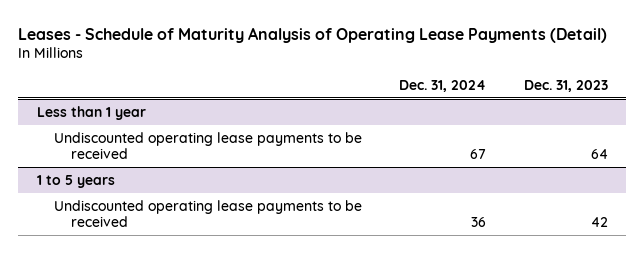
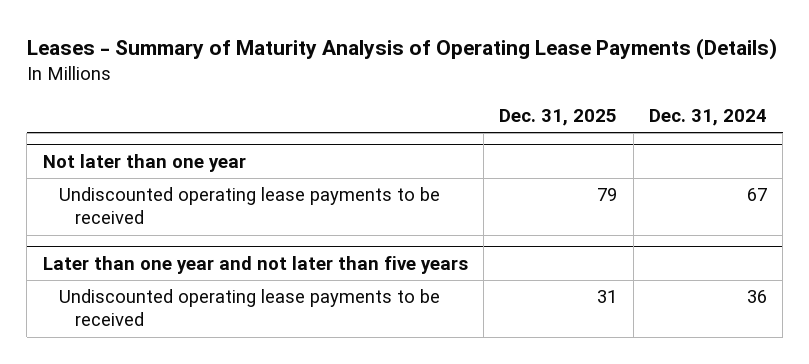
- Leases - Schedule of Maturity Analysis of Operating Lease Payments (Detail)
+ Leases - Summary of Maturity Analysis of Operating Lease Payments (Details)
- | Dec. 31, 2024 | Dec. 31, 2023
+ | Dec. 31, 2025 | Dec. 31, 2024
- Less than 1 year
+ Not later than one year
- 1 to 5 years
+ Later than one year and not later than five years

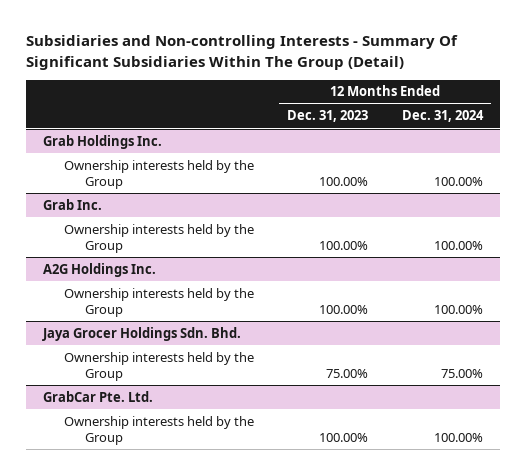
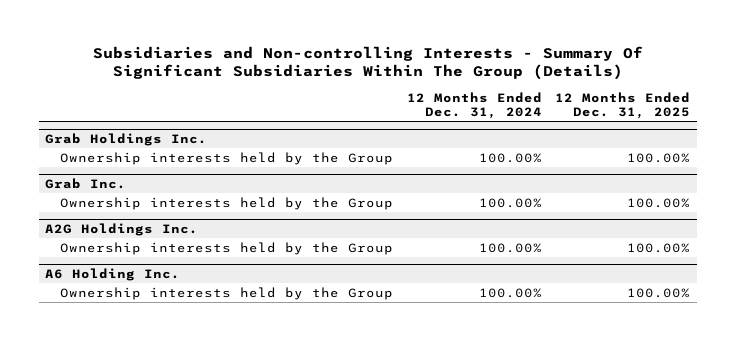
- Subsidiaries and Non-controlling Interests - Summary Of Significant Subsidiaries Within The Group (Detail)
+ Subsidiaries and Non-controlling Interests - Summary Of Significant Subsidiaries Within The Group (Details)
- | 12 Months Ended Dec. 31, 2023 | 12 Months Ended Dec. 31, 2024
+ | 12 Months Ended Dec. 31, 2024 | 12 Months Ended Dec. 31, 2025
- Jaya Grocer Holdings Sdn. Bhd.
- Ownership interests held by the Group | 75.00% | 75.00%
- GrabCar Pte. Ltd.
+ A6 Holding Inc.

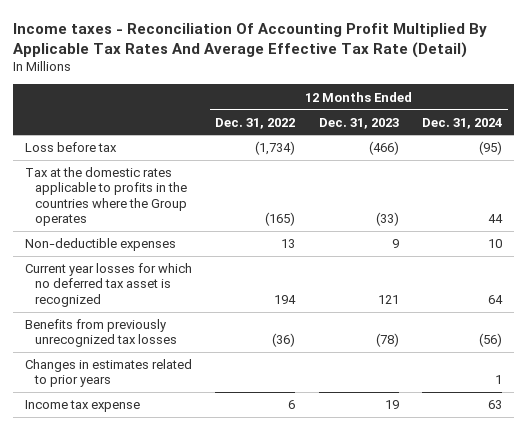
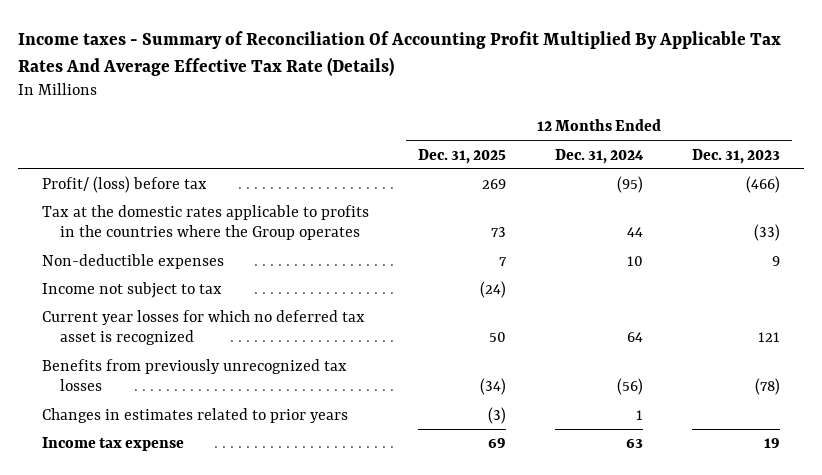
- Income taxes - Reconciliation Of Accounting Profit Multiplied By Applicable Tax Rates And Average Effective Tax Rate (Detail)
+ Income taxes - Summary of Reconciliation Of Accounting Profit Multiplied By Applicable Tax Rates And Average Effective Tax Rate (Details)
- | 12 Months Ended Dec. 31, 2022 | 12 Months Ended Dec. 31, 2023 | 12 Months Ended Dec. 31, 2024
+ | 12 Months Ended Dec. 31, 2025 | 12 Months Ended Dec. 31, 2024 | 12 Months Ended Dec. 31, 2023
- Loss before tax | (1,734) | (466) | (95)
+ Profit/ (loss) before tax | 269 | (95) | (466)
+ Income not subject to tax | (24) | |

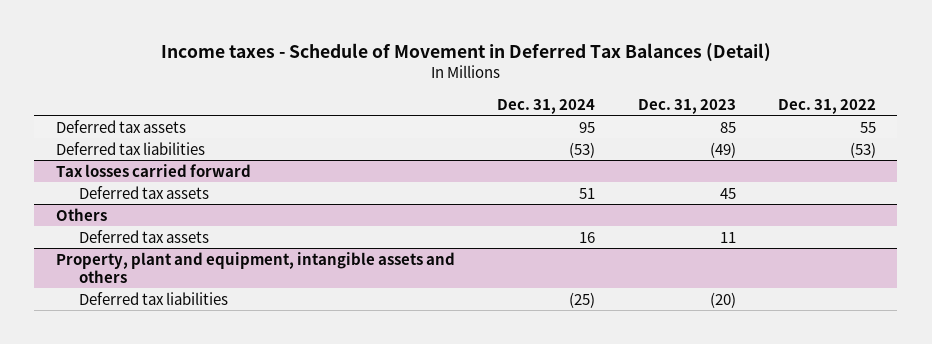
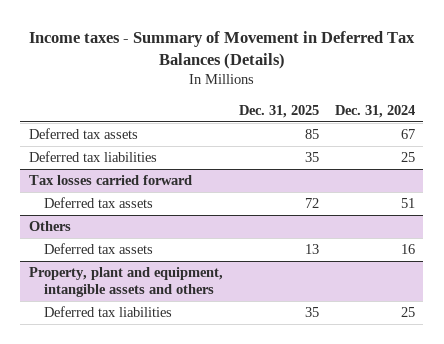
- Income taxes - Schedule of Movement in Deferred Tax Balances (Detail)
+ Income taxes - Summary of Movement in Deferred Tax Balances (Details)
- | Dec. 31, 2024 | Dec. 31, 2023 | Dec. 31, 2022
+ | Dec. 31, 2025 | Dec. 31, 2024
- Deferred tax assets | 95 | 85 | 55
- Deferred tax liabilities | (53) | (49) | (53)
+ Deferred tax assets | 85 | 67
+ Deferred tax liabilities | 35 | 25
@ Property, plant and equipment, intangible assets and others
- Deferred tax liabilities | (25) | (20) |
+ Deferred tax liabilities | 35 | 25

